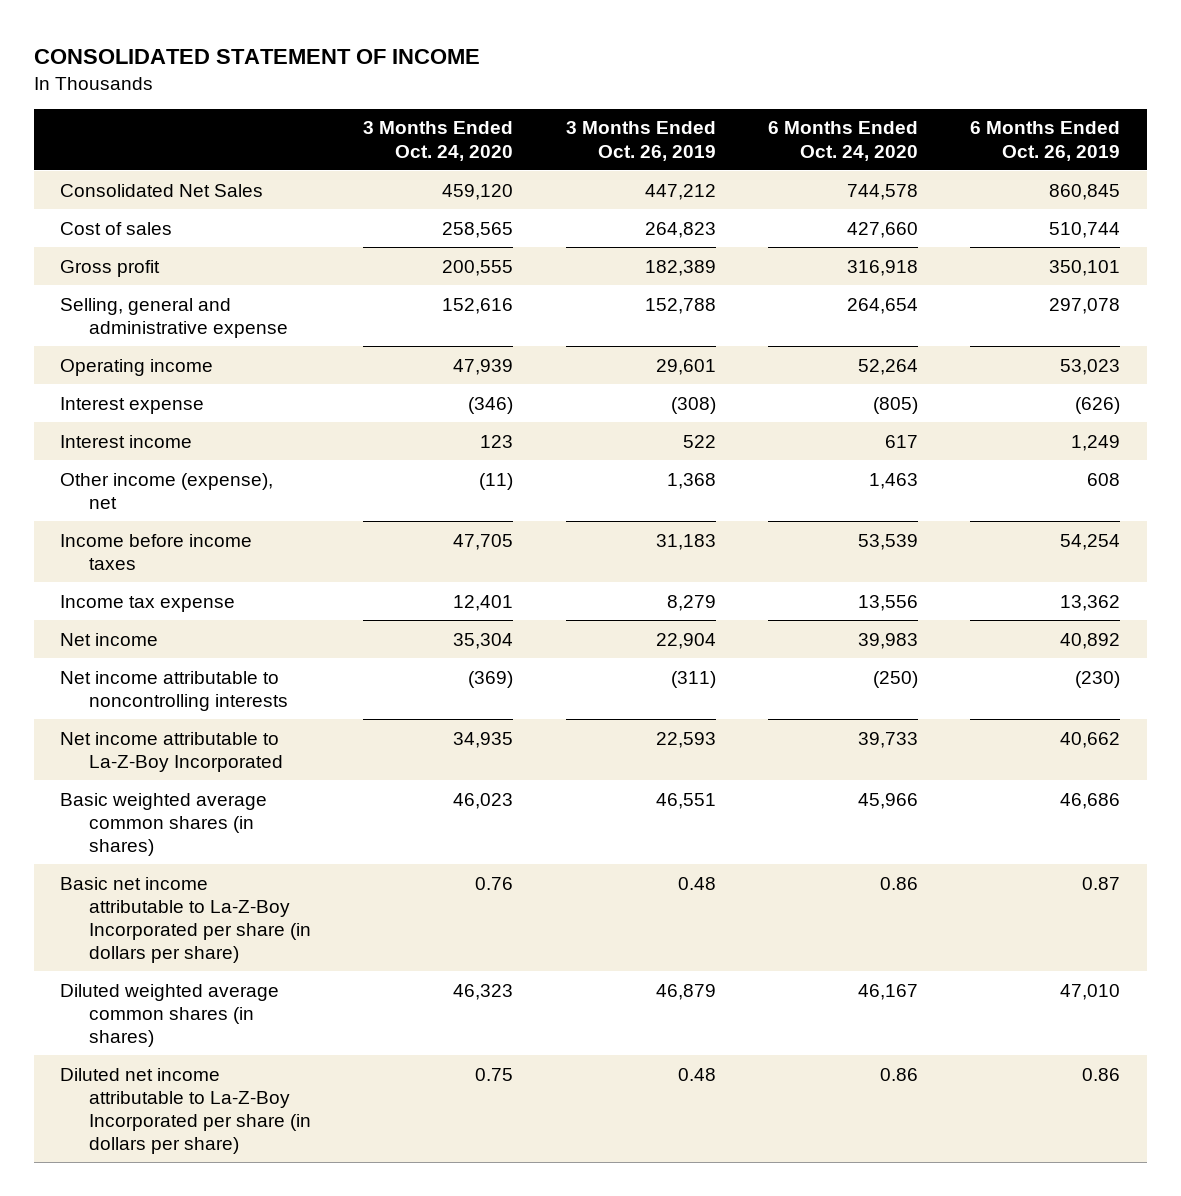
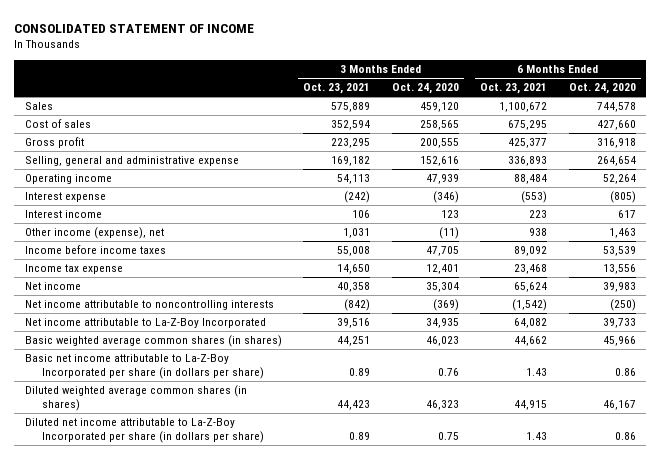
- | 3 Months Ended Oct. 24, 2020 | 3 Months Ended Oct. 26, 2019 | 6 Months Ended Oct. 24, 2020 | 6 Months Ended Oct. 26, 2019
+ | 3 Months Ended Oct. 23, 2021 | 3 Months Ended Oct. 24, 2020 | 6 Months Ended Oct. 23, 2021 | 6 Months Ended Oct. 24, 2020
- Consolidated Net Sales | 459,120 | 447,212 | 744,578 | 860,845
+ Sales | 575,889 | 459,120 | 1,100,672 | 744,578

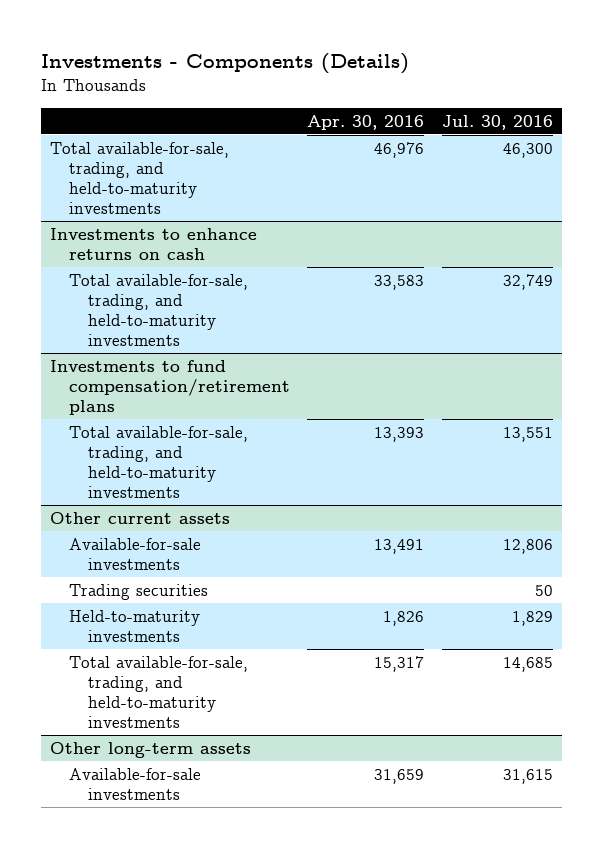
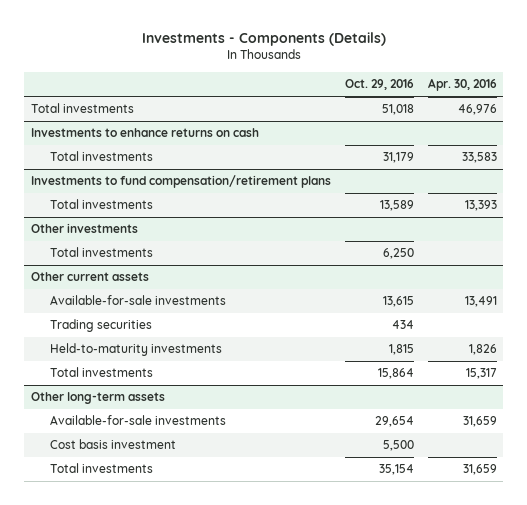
- | Apr. 30, 2016 | Jul. 30, 2016
+ | Oct. 29, 2016 | Apr. 30, 2016
- Total available-for-sale, trading, and held-to-maturity investments | 46,976 | 46,300
+ Total investments | 51,018 | 46,976
@ Investments to enhance returns on cash
- Total available-for-sale, trading, and held-to-maturity investments | 33,583 | 32,749
+ Total investments | 31,179 | 33,583
@ Investments to fund compensation/retirement plans
- Total available-for-sale, trading, and held-to-maturity investments | 13,393 | 13,551
+ Total investments | 13,589 | 13,393
+ Other investments
+ Total investments | 6,250 |
@ Other current assets
- Total available-for-sale, trading, and held-to-maturity investments | 15,317 | 14,685
+ Total investments | 15,864 | 15,317
@ Other long-term assets
+ Cost basis investment | 5,500 |
+ Total investments | 35,154 | 31,659

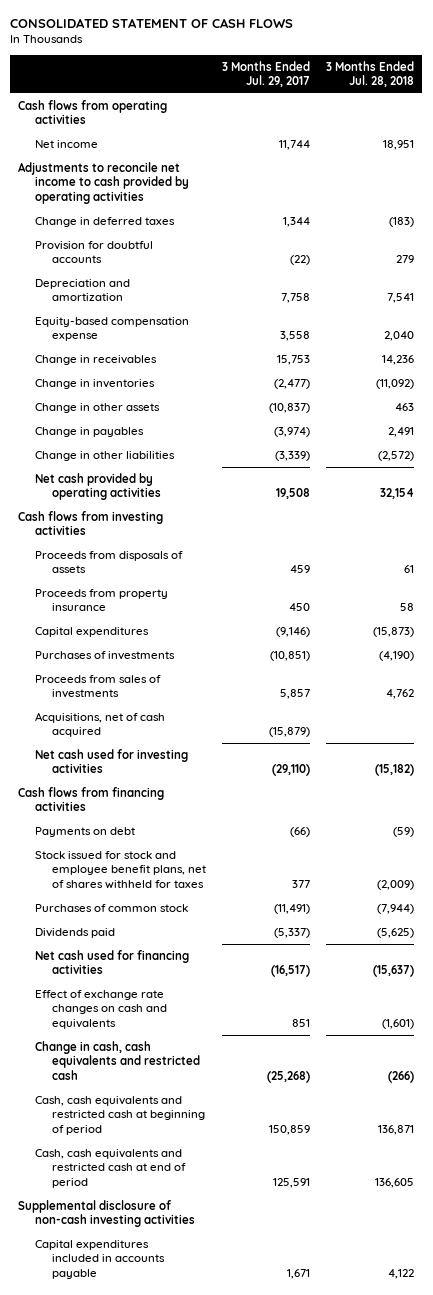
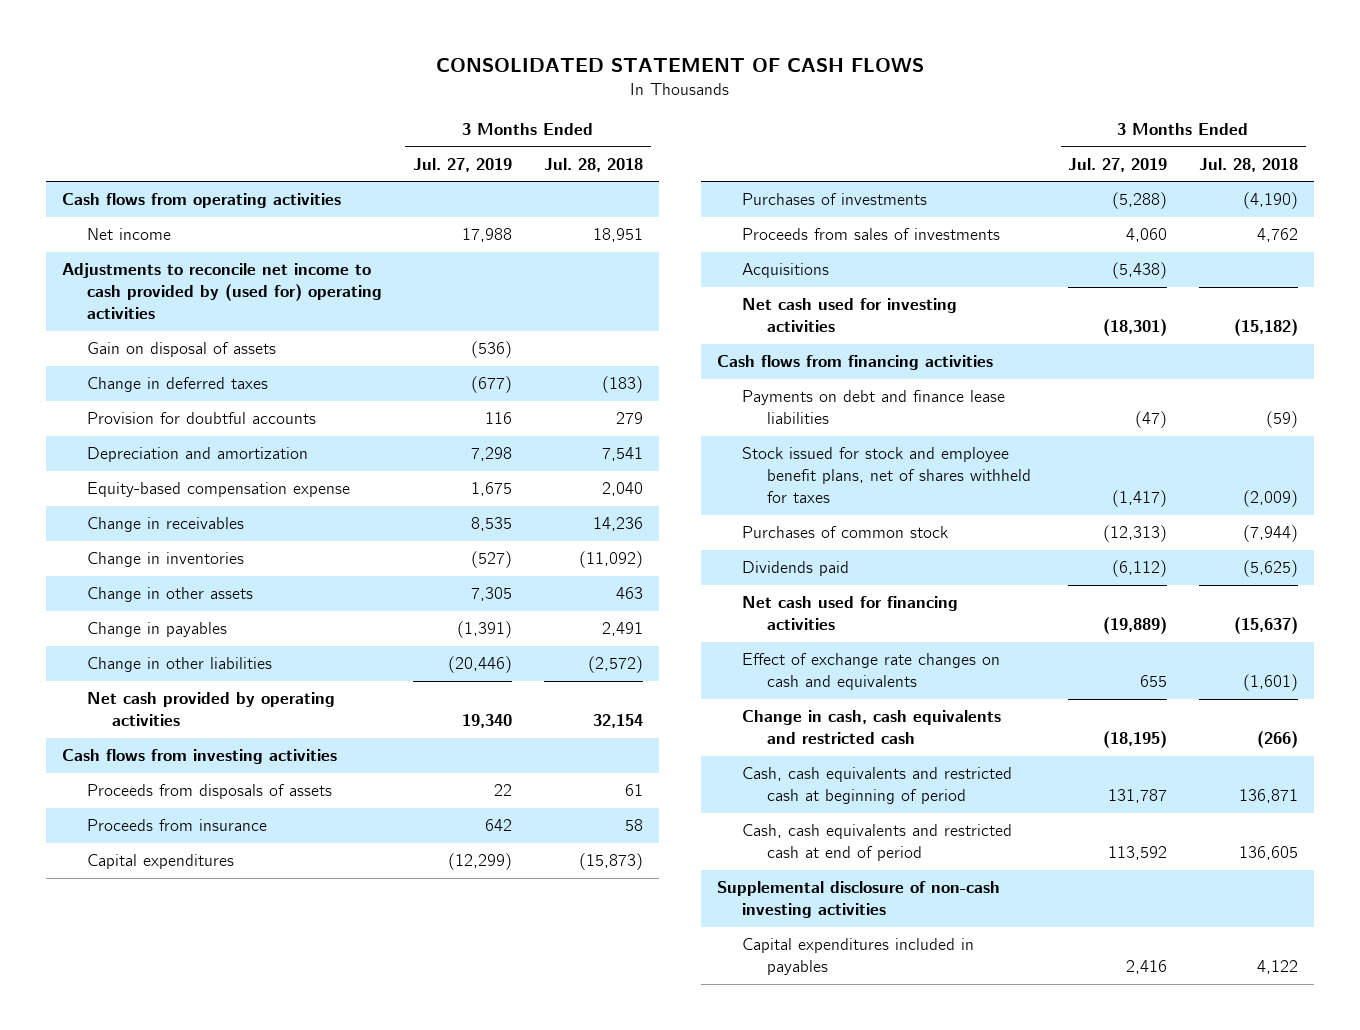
- | 3 Months Ended Jul. 29, 2017 | 3 Months Ended Jul. 28, 2018
+ | 3 Months Ended Jul. 27, 2019 | 3 Months Ended Jul. 28, 2018
- Adjustments to reconcile net income to cash provided by operating activities
+ Adjustments to reconcile net income to cash provided by (used for) operating activities
+ Gain on disposal of assets | (536) |
- Proceeds from property insurance | 450 | 58
+ Proceeds from insurance | 642 | 58
- Acquisitions, net of cash acquired | (15,879) |
+ Acquisitions | (5,438) |
- Payments on debt | (66) | (59)
+ Payments on debt and finance lease liabilities | (47) | (59)
- Capital expenditures included in accounts payable | 1,671 | 4,122
+ Capital expenditures included in payables | 2,416 | 4,122

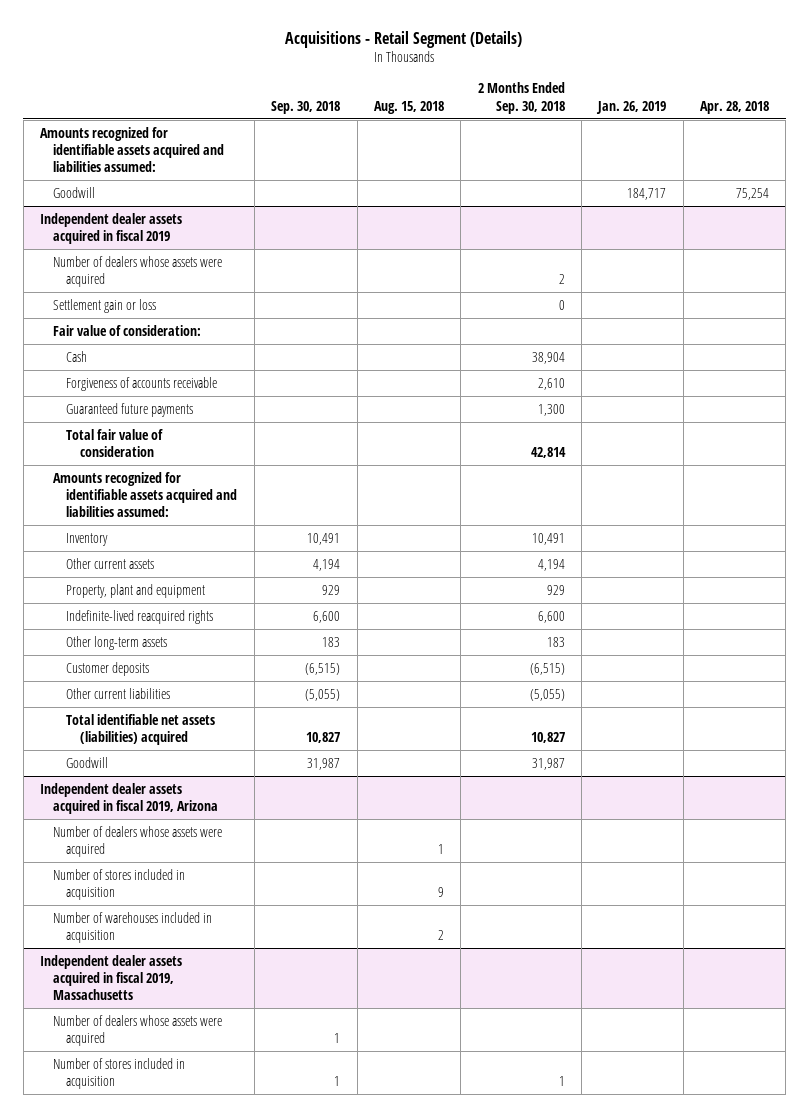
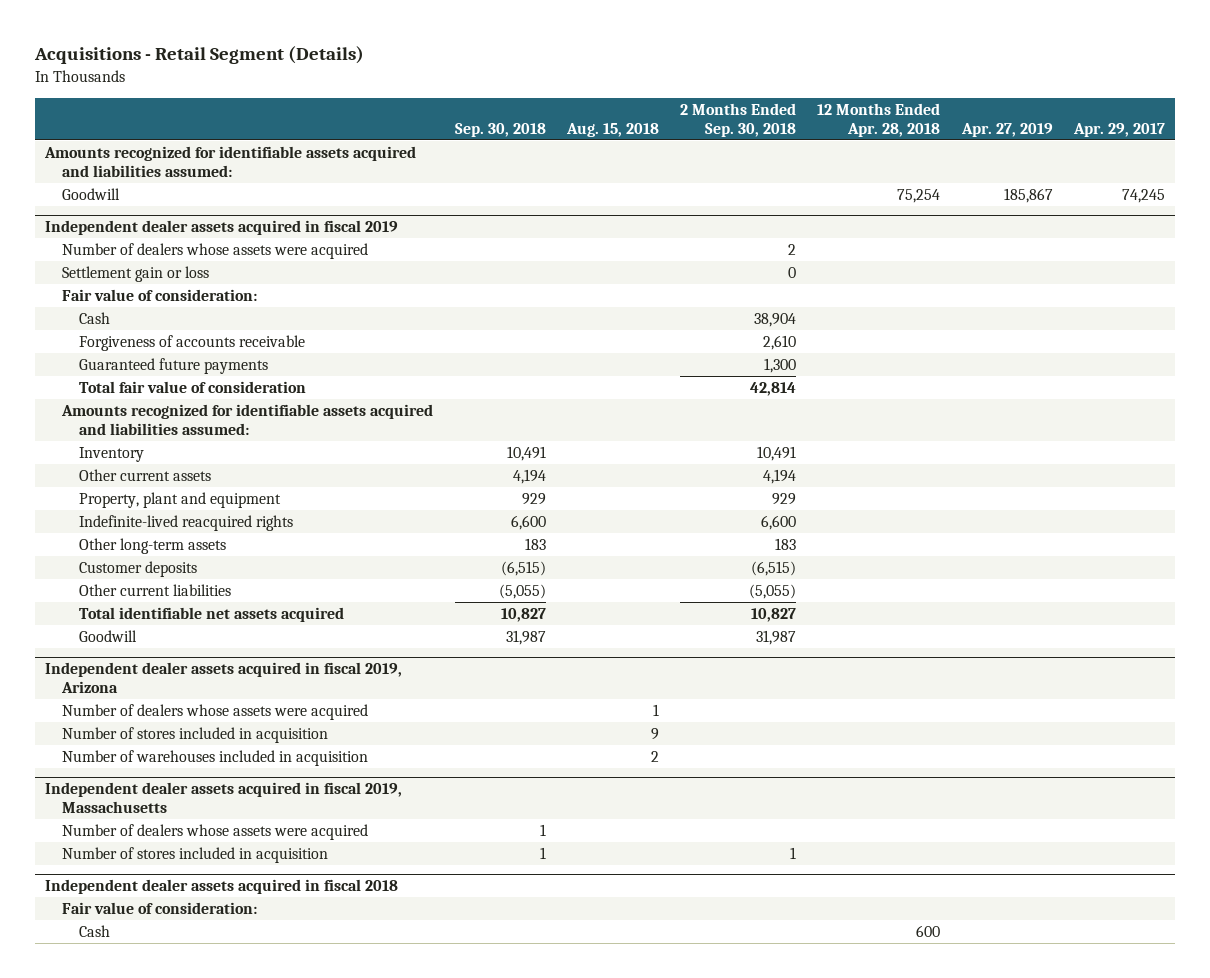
- | Sep. 30, 2018 | Aug. 15, 2018 | 2 Months Ended Sep. 30, 2018 | Jan. 26, 2019 | Apr. 28, 2018
+ | Sep. 30, 2018 | Aug. 15, 2018 | 2 Months Ended Sep. 30, 2018 | 12 Months Ended Apr. 28, 2018 | Apr. 27, 2019 | Apr. 29, 2017
@ Independent dealer assets acquired in fiscal 2019
- Total identifiable net assets (liabilities) acquired | 10,827 | | 10,827 | |
+ Total identifiable net assets acquired | 10,827 | | 10,827 | | |
+ Independent dealer assets acquired in fiscal 2018
+ Fair value of consideration:
+ Cash | | | | 600 | |

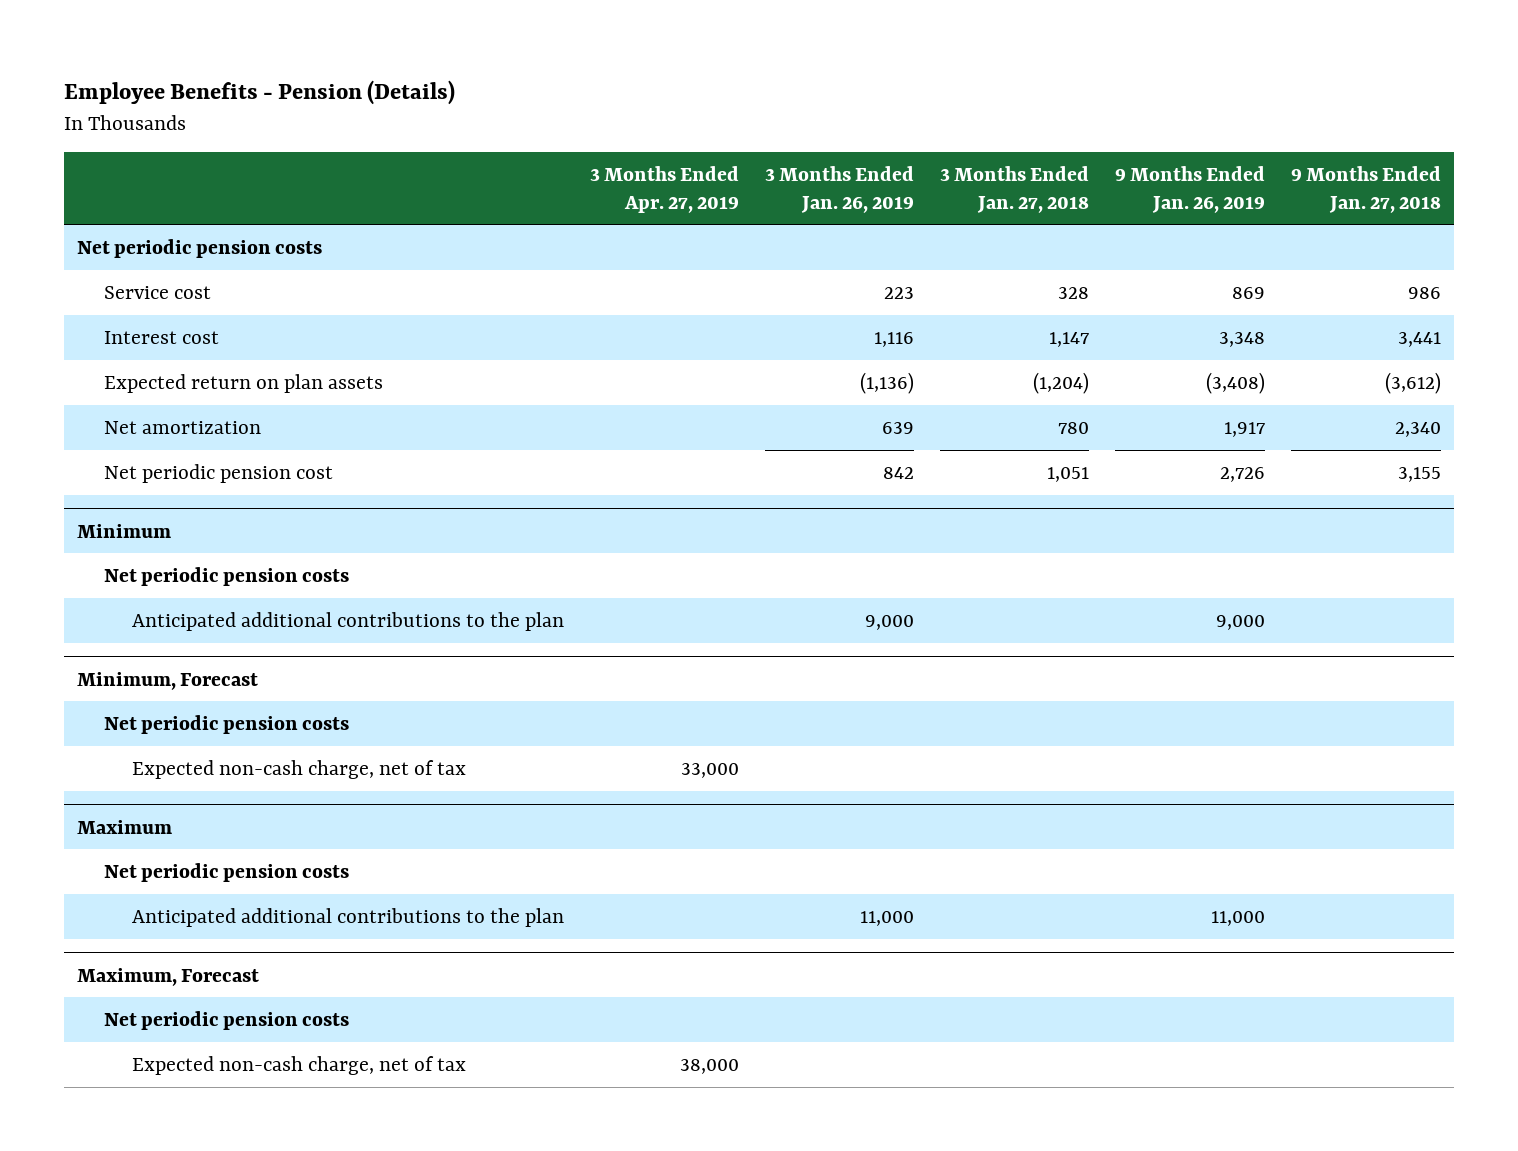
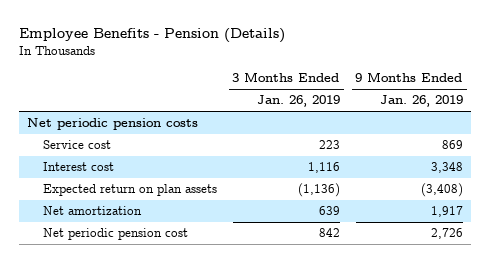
- | 3 Months Ended Apr. 27, 2019 | 3 Months Ended Jan. 26, 2019 | 3 Months Ended Jan. 27, 2018 | 9 Months Ended Jan. 26, 2019 | 9 Months Ended Jan. 27, 2018
+ | 3 Months Ended Jan. 26, 2019 | 9 Months Ended Jan. 26, 2019
- Minimum
- Net periodic pension costs
- Anticipated additional contributions to the plan | | 9,000 | | 9,000 |
- Minimum, Forecast
- Net periodic pension costs
- Expected non-cash charge, net of tax | 33,000 | | | |
- Maximum
- Net periodic pension costs
- Anticipated additional contributions to the plan | | 11,000 | | 11,000 |
- Maximum, Forecast
- Net periodic pension costs
- Expected non-cash charge, net of tax | 38,000 | | | |

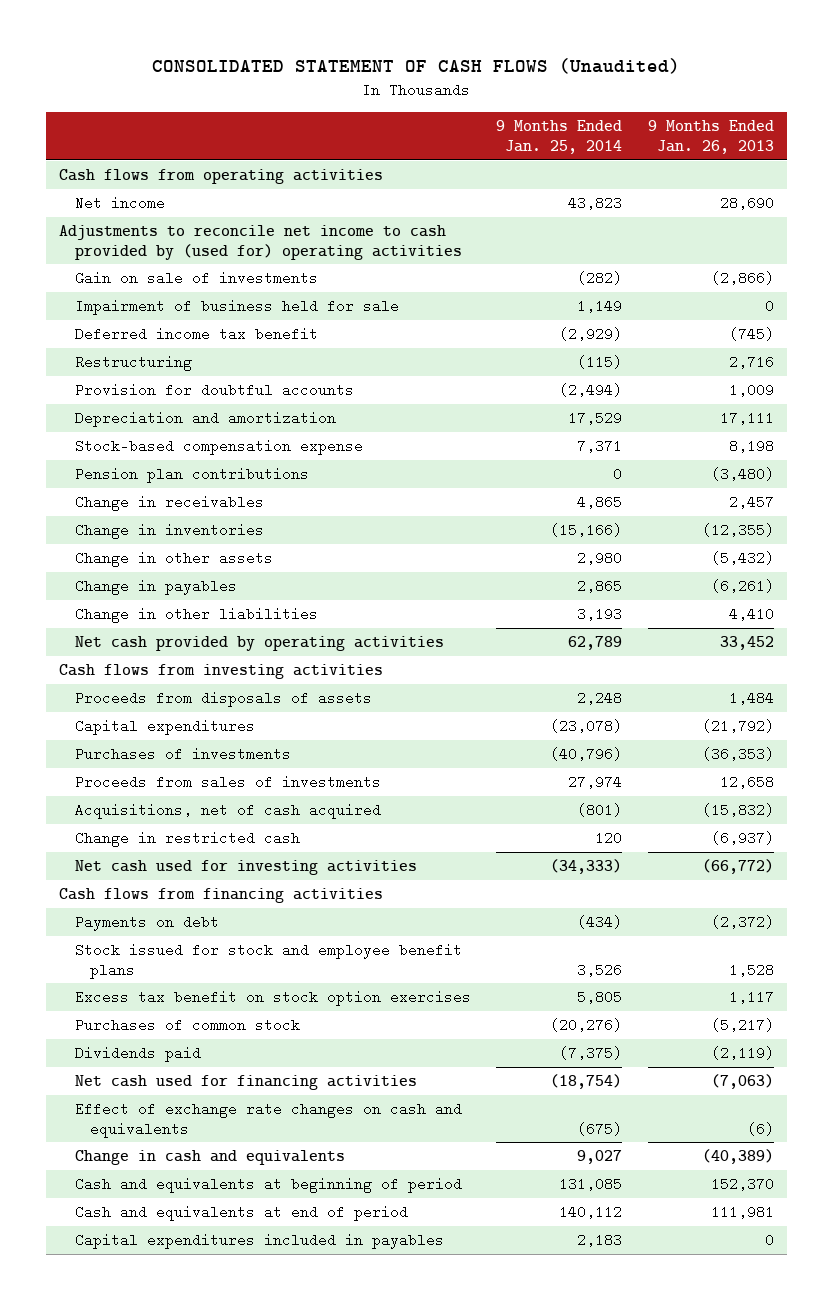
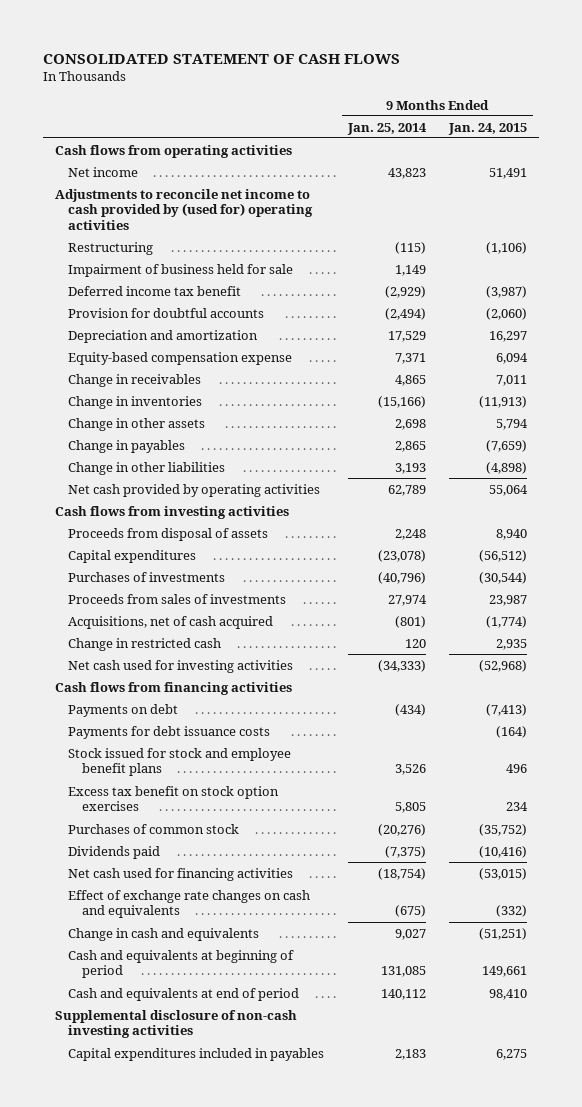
- CONSOLIDATED STATEMENT OF CASH FLOWS (Unaudited)
+ CONSOLIDATED STATEMENT OF CASH FLOWS
- | 9 Months Ended Jan. 25, 2014 | 9 Months Ended Jan. 26, 2013
+ | 9 Months Ended Jan. 25, 2014 | 9 Months Ended Jan. 24, 2015
- Gain on sale of investments | (282) | (2,866)
moved up: Restructuring | (115) | (1,106)
- Stock-based compensation expense | 7,371 | 8,198
- Pension plan contributions | 0 | (3,480)
+ Equity-based compensation expense | 7,371 | 6,094
- Change in other assets | 2,980 | (5,432)
+ Change in other assets | 2,698 | 5,794
- Proceeds from disposals of assets | 2,248 | 1,484
+ Proceeds from disposal of assets | 2,248 | 8,940
+ Payments for debt issuance costs | | (164)
+ Supplemental disclosure of non-cash investing activities

